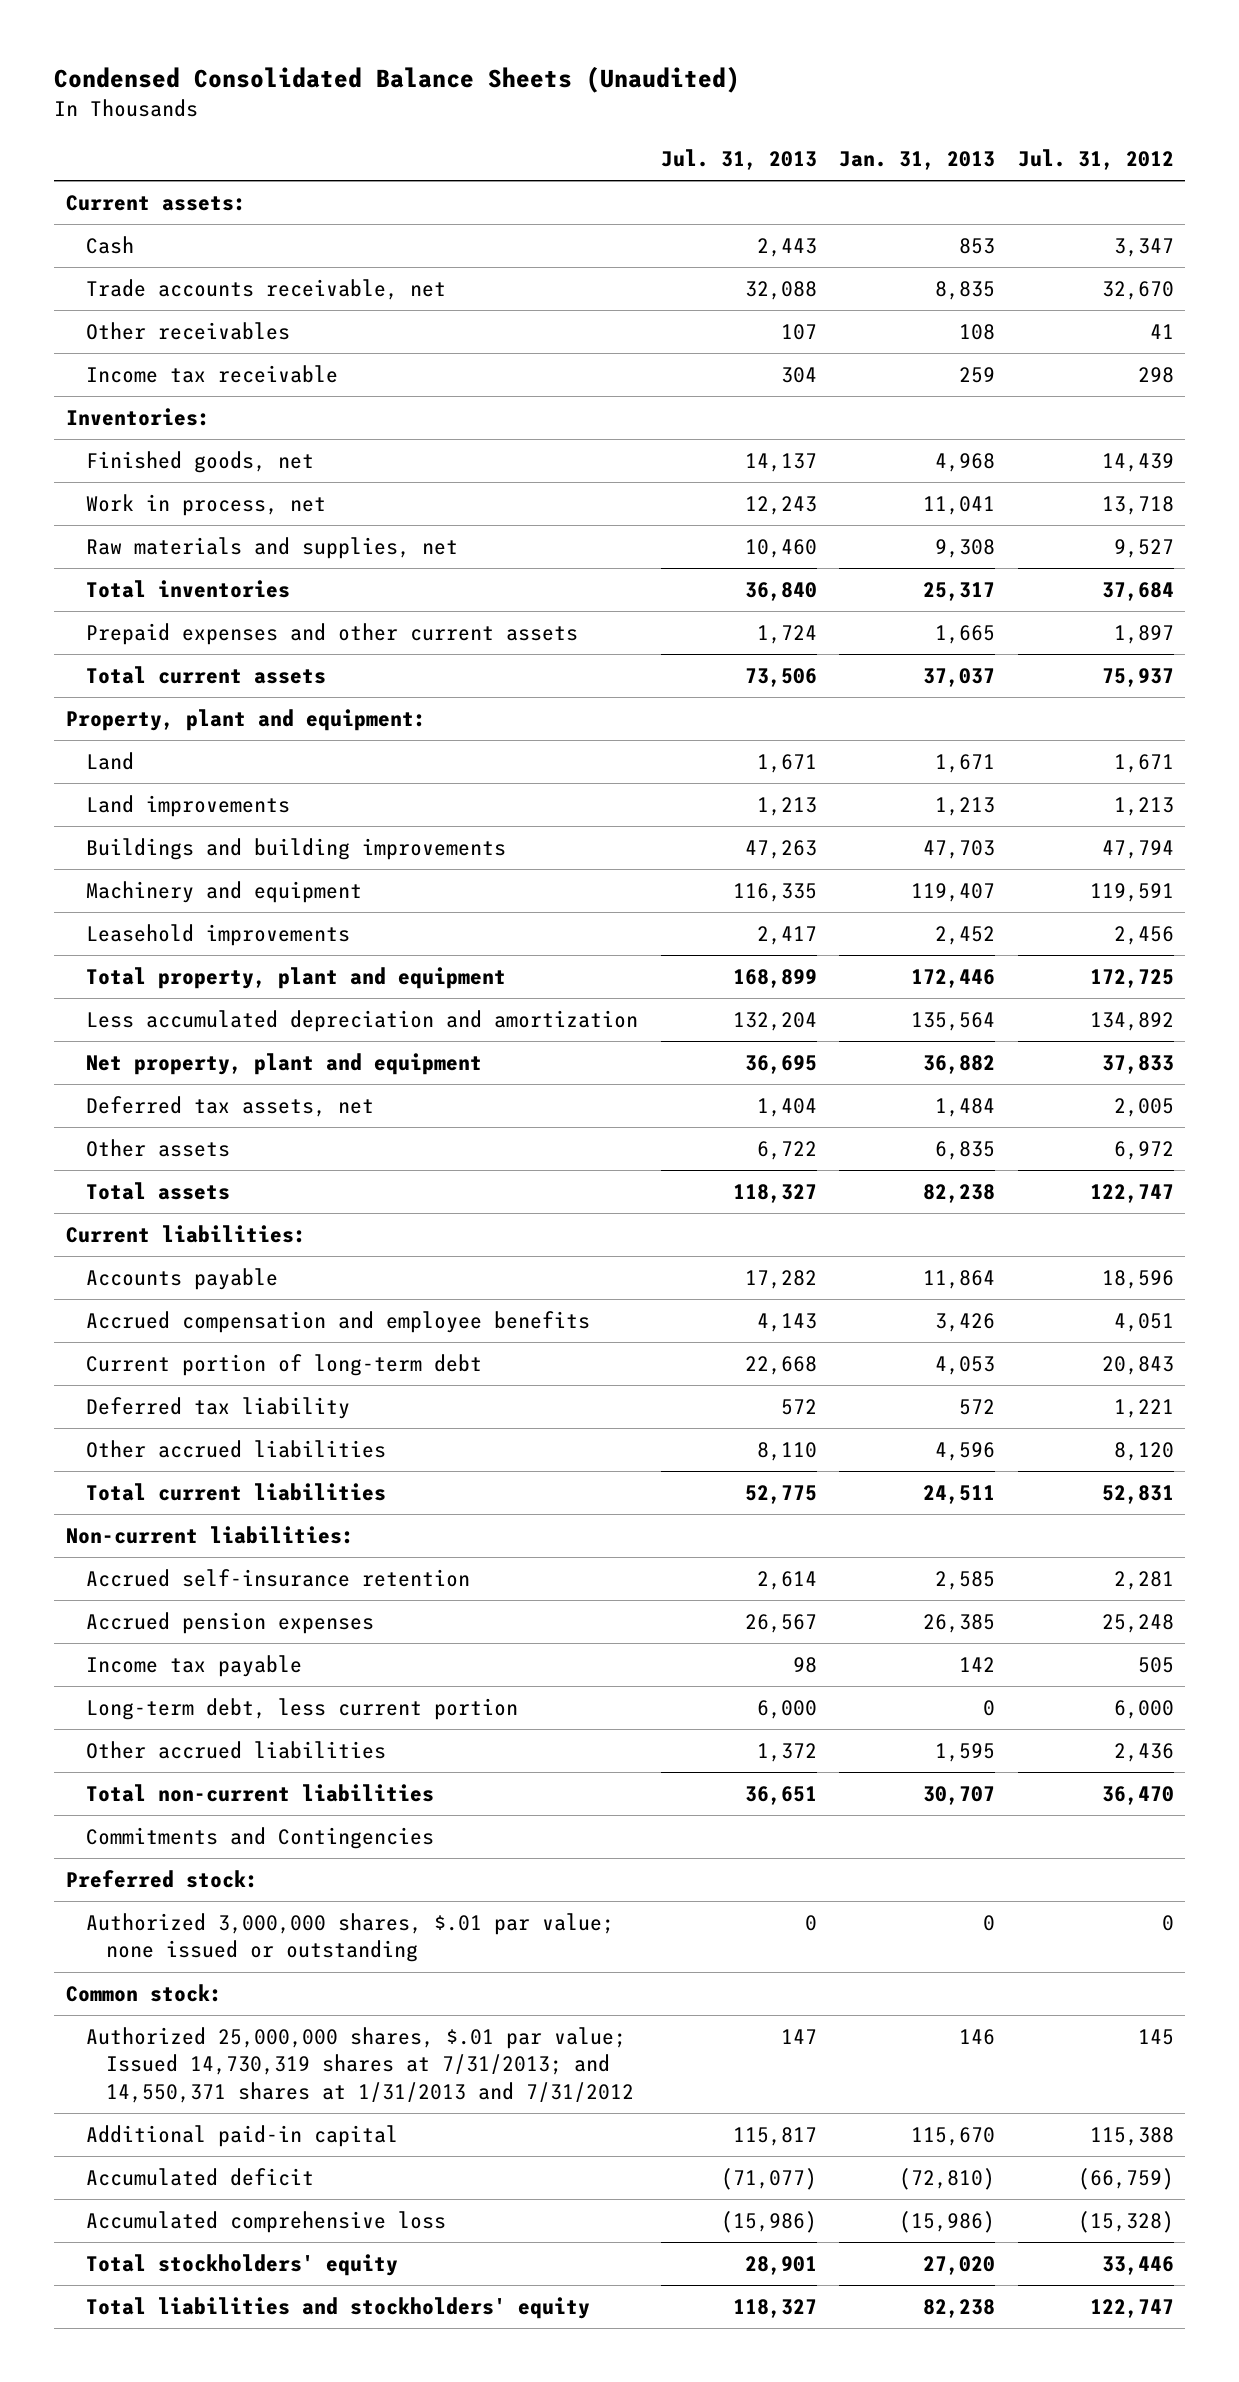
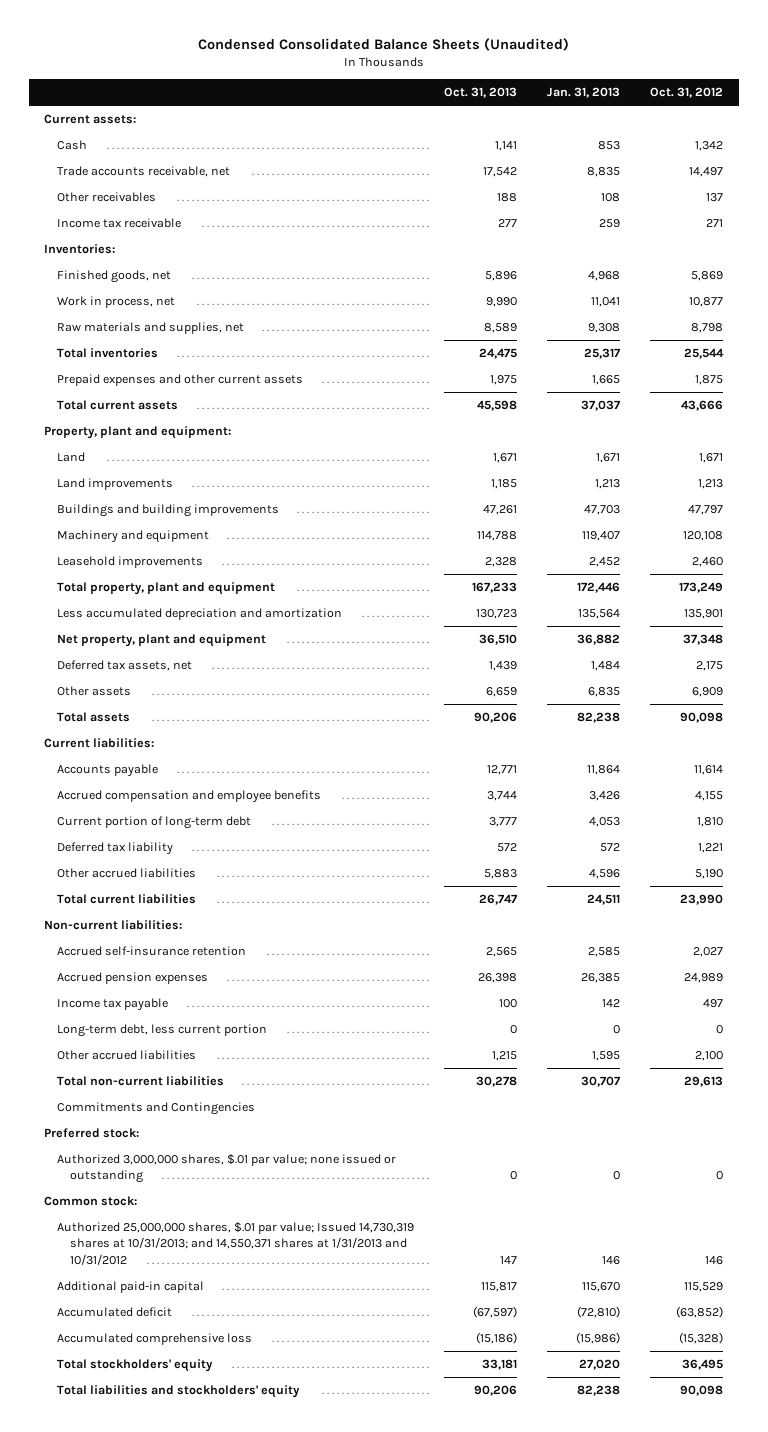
- | Jul. 31, 2013 | Jan. 31, 2013 | Jul. 31, 2012
+ | Oct. 31, 2013 | Jan. 31, 2013 | Oct. 31, 2012
- Authorized 25,000,000 shares, $.01 par value; Issued 14,730,319 shares at 7/31/2013; and 14,550,371 shares at 1/31/2013 and 7/31/2012 | 147 | 146 | 145
+ Authorized 25,000,000 shares, $.01 par value; Issued 14,730,319 shares at 10/31/2013; and 14,550,371 shares at 1/31/2013 and 10/31/2012 | 147 | 146 | 146

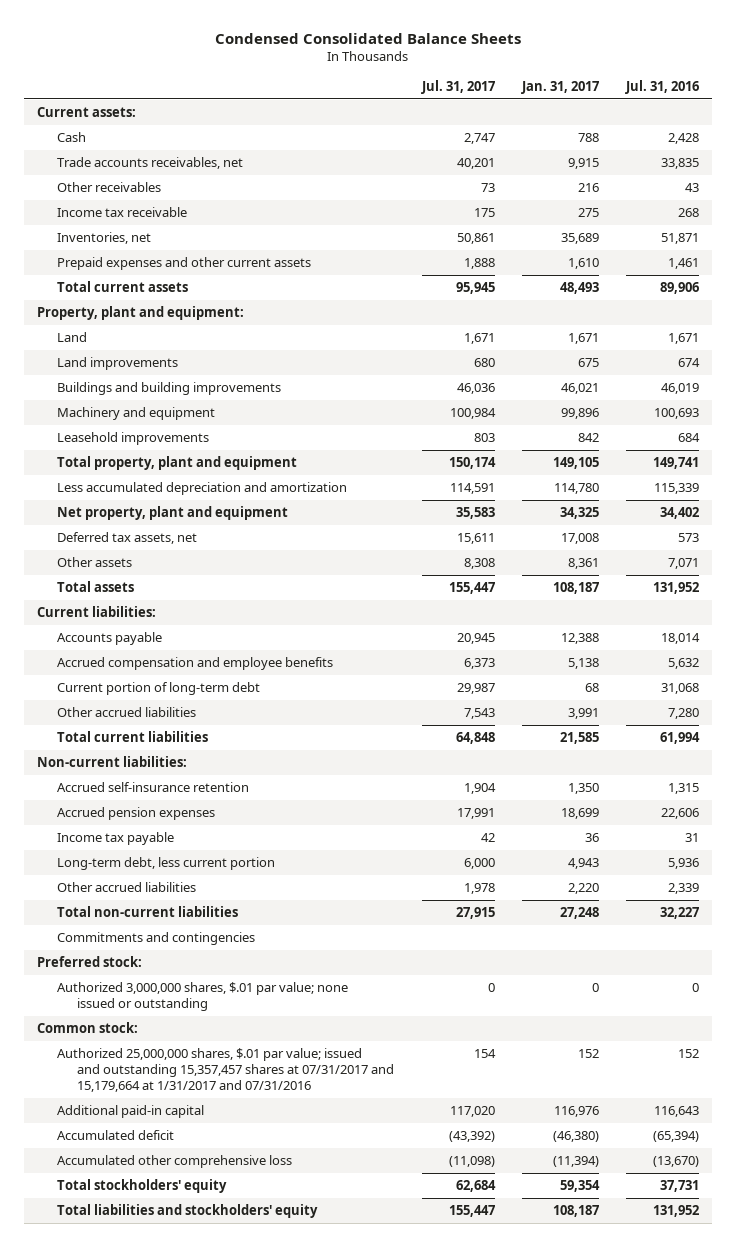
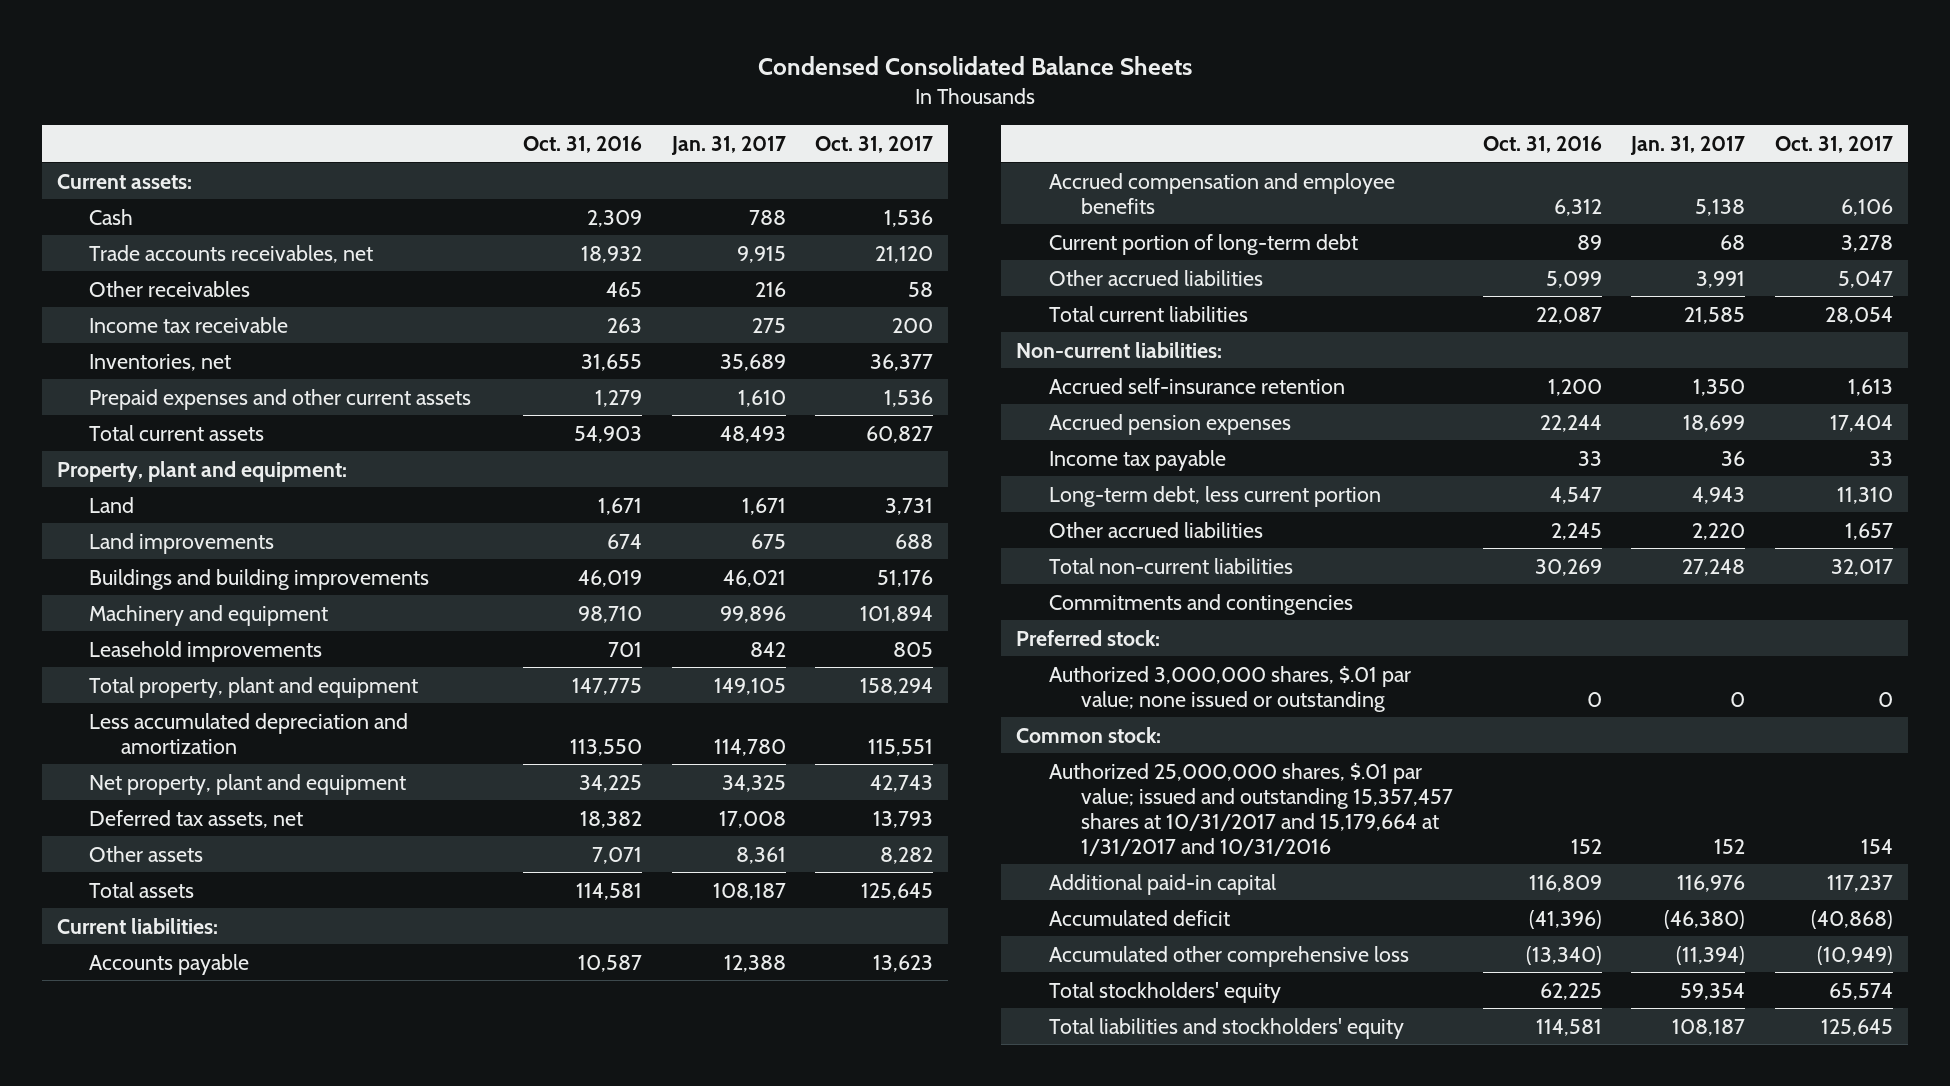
- | Jul. 31, 2017 | Jan. 31, 2017 | Jul. 31, 2016
+ | Oct. 31, 2016 | Jan. 31, 2017 | Oct. 31, 2017
- Authorized 25,000,000 shares, $.01 par value; issued and outstanding 15,357,457 shares at 07/31/2017 and 15,179,664 at 1/31/2017 and 07/31/2016 | 154 | 152 | 152
+ Authorized 25,000,000 shares, $.01 par value; issued and outstanding 15,357,457 shares at 10/31/2017 and 15,179,664 at 1/31/2017 and 10/31/2016 | 152 | 152 | 154

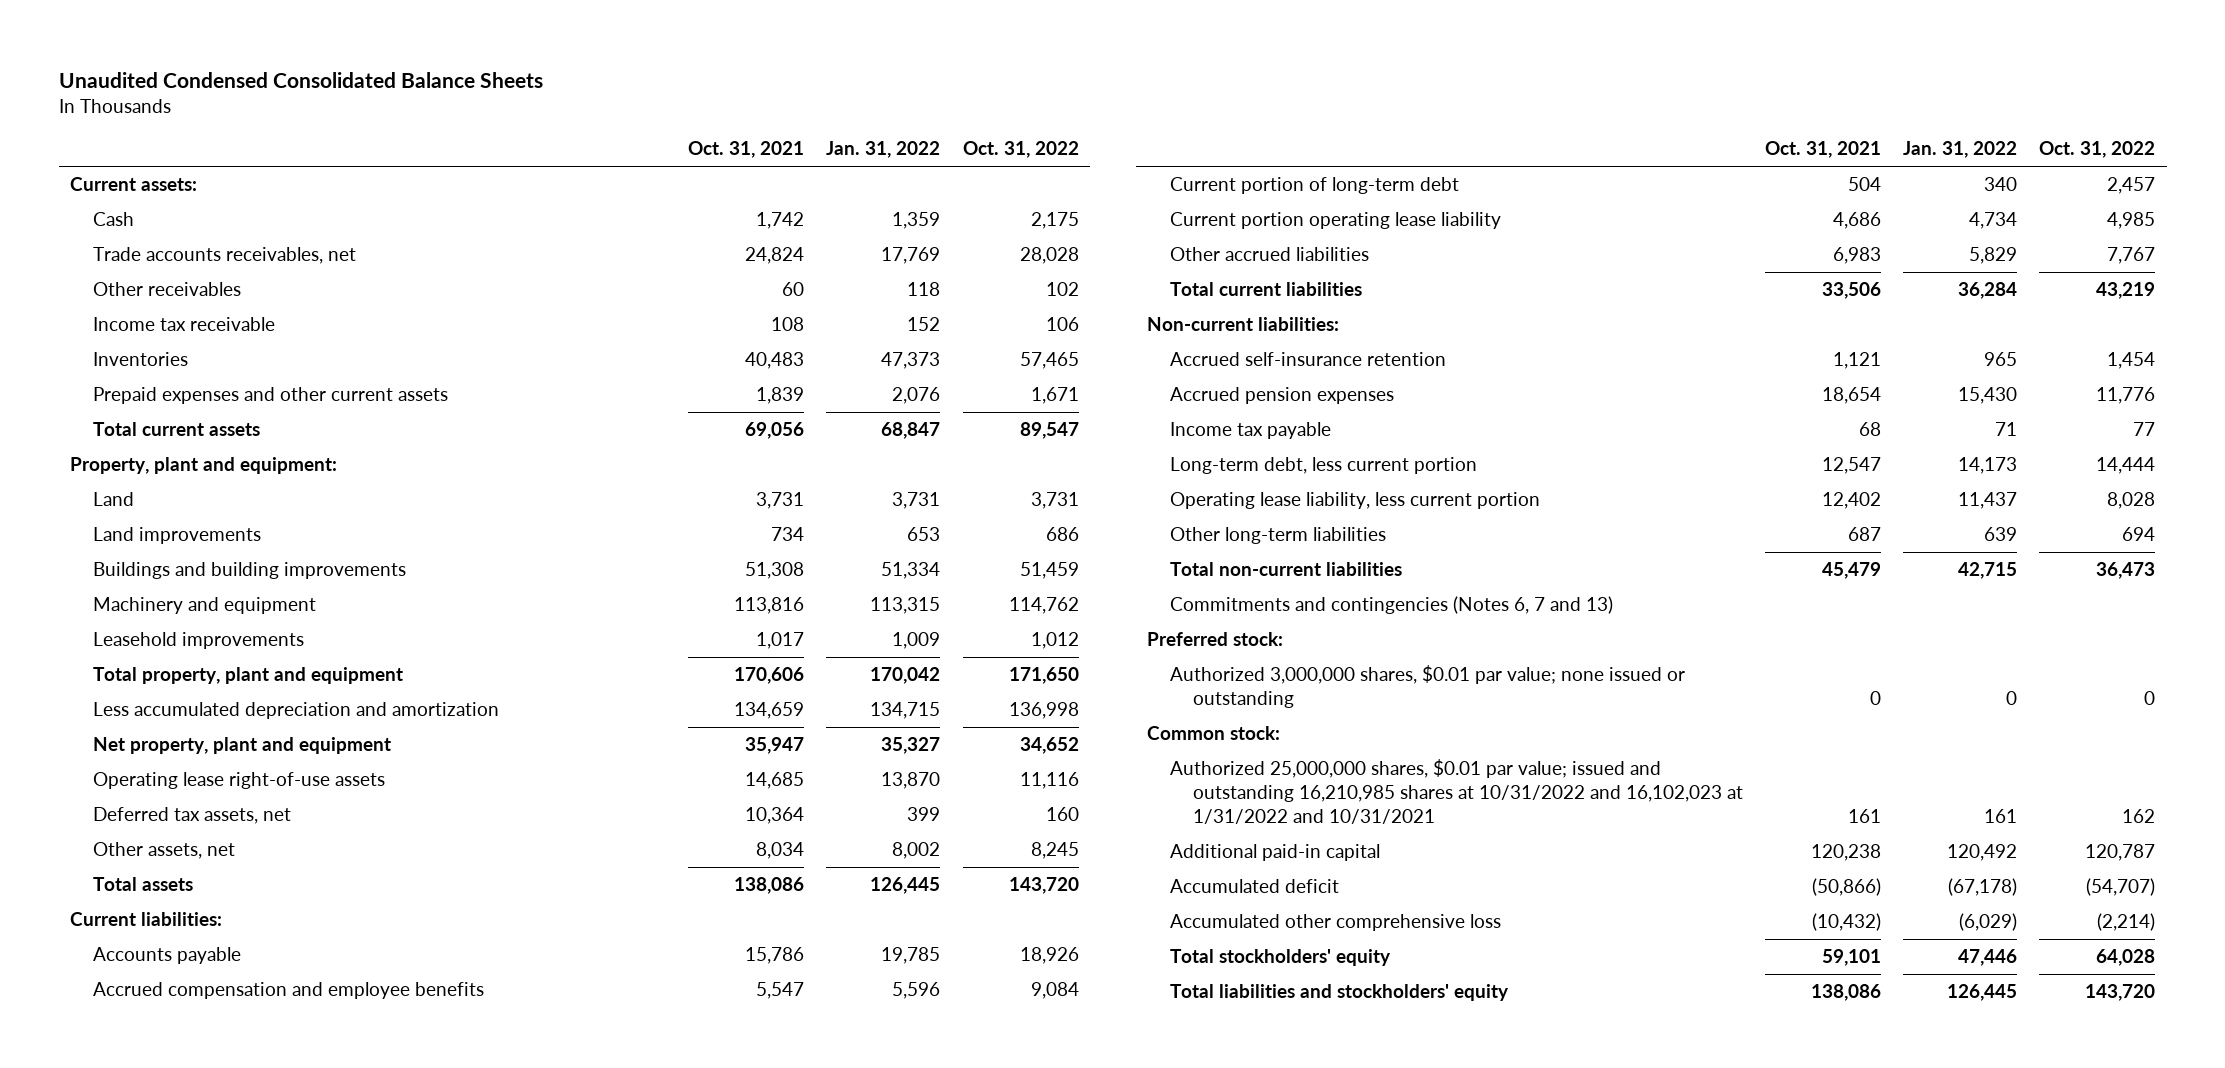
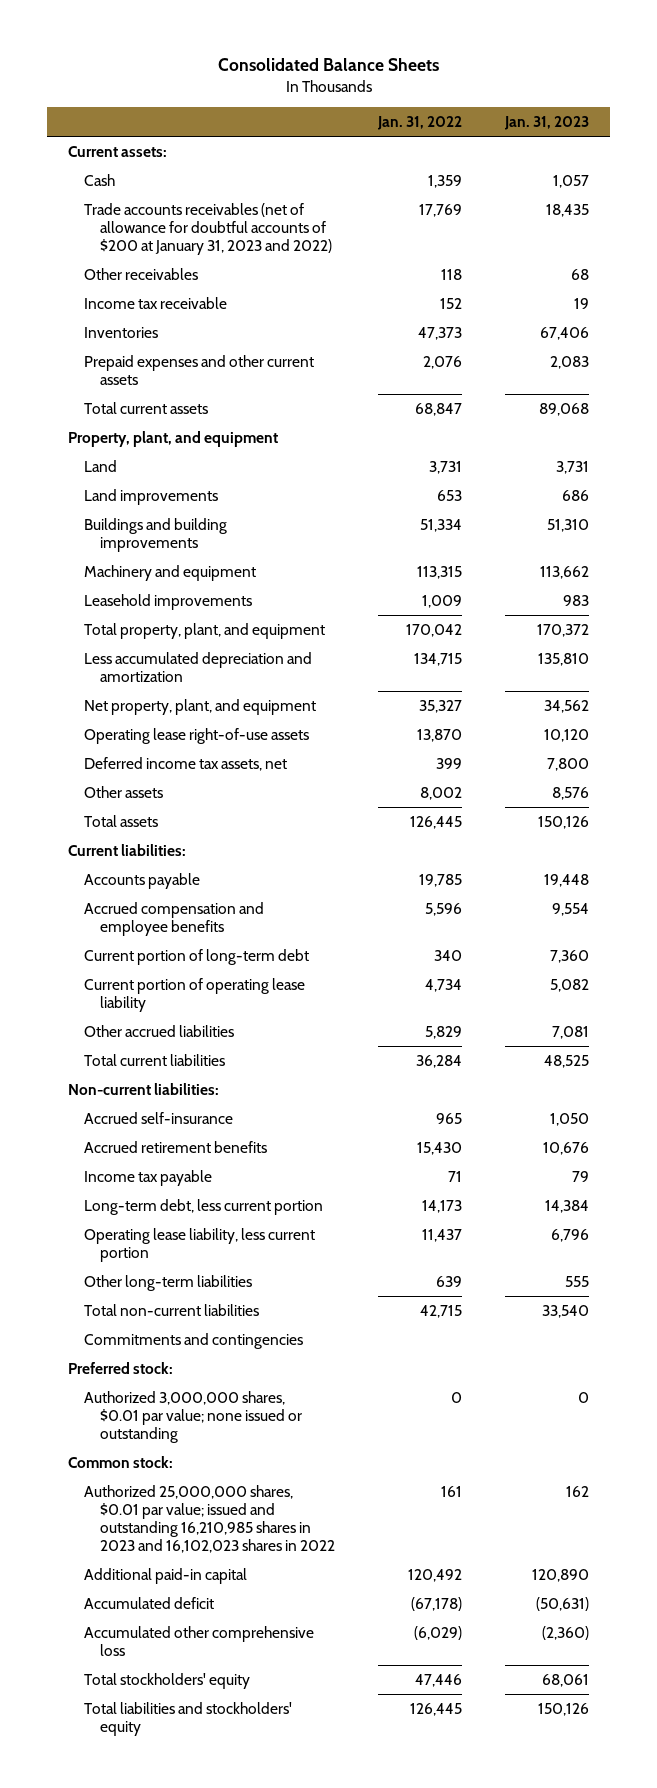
- Unaudited Condensed Consolidated Balance Sheets
+ Consolidated Balance Sheets
- | Oct. 31, 2021 | Jan. 31, 2022 | Oct. 31, 2022
+ | Jan. 31, 2022 | Jan. 31, 2023
- Trade accounts receivables, net | 24,824 | 17,769 | 28,028
+ Trade accounts receivables (net of allowance for doubtful accounts of $200 at January 31, 2023 and 2022) | 17,769 | 18,435
- Property, plant and equipment:
+ Property, plant, and equipment
- Total property, plant and equipment | 170,606 | 170,042 | 171,650
+ Total property, plant, and equipment | 170,042 | 170,372
- Net property, plant and equipment | 35,947 | 35,327 | 34,652
+ Net property, plant, and equipment | 35,327 | 34,562
- Deferred tax assets, net | 10,364 | 399 | 160
- Other assets, net | 8,034 | 8,002 | 8,245
+ Deferred income tax assets, net | 399 | 7,800
+ Other assets | 8,002 | 8,576
- Current portion operating lease liability | 4,686 | 4,734 | 4,985
+ Current portion of operating lease liability | 4,734 | 5,082
- Accrued self-insurance retention | 1,121 | 965 | 1,454
- Accrued pension expenses | 18,654 | 15,430 | 11,776
+ Accrued self-insurance | 965 | 1,050
+ Accrued retirement benefits | 15,430 | 10,676
- Commitments and contingencies (Notes 6, 7 and 13)
+ Commitments and contingencies
- Authorized 25,000,000 shares, $0.01 par value; issued and outstanding 16,210,985 shares at 10/31/2022 and 16,102,023 at 1/31/2022 and 10/31/2021 | 161 | 161 | 162
+ Authorized 25,000,000 shares, $0.01 par value; issued and outstanding 16,210,985 shares in 2023 and 16,102,023 shares in 2022 | 161 | 162

